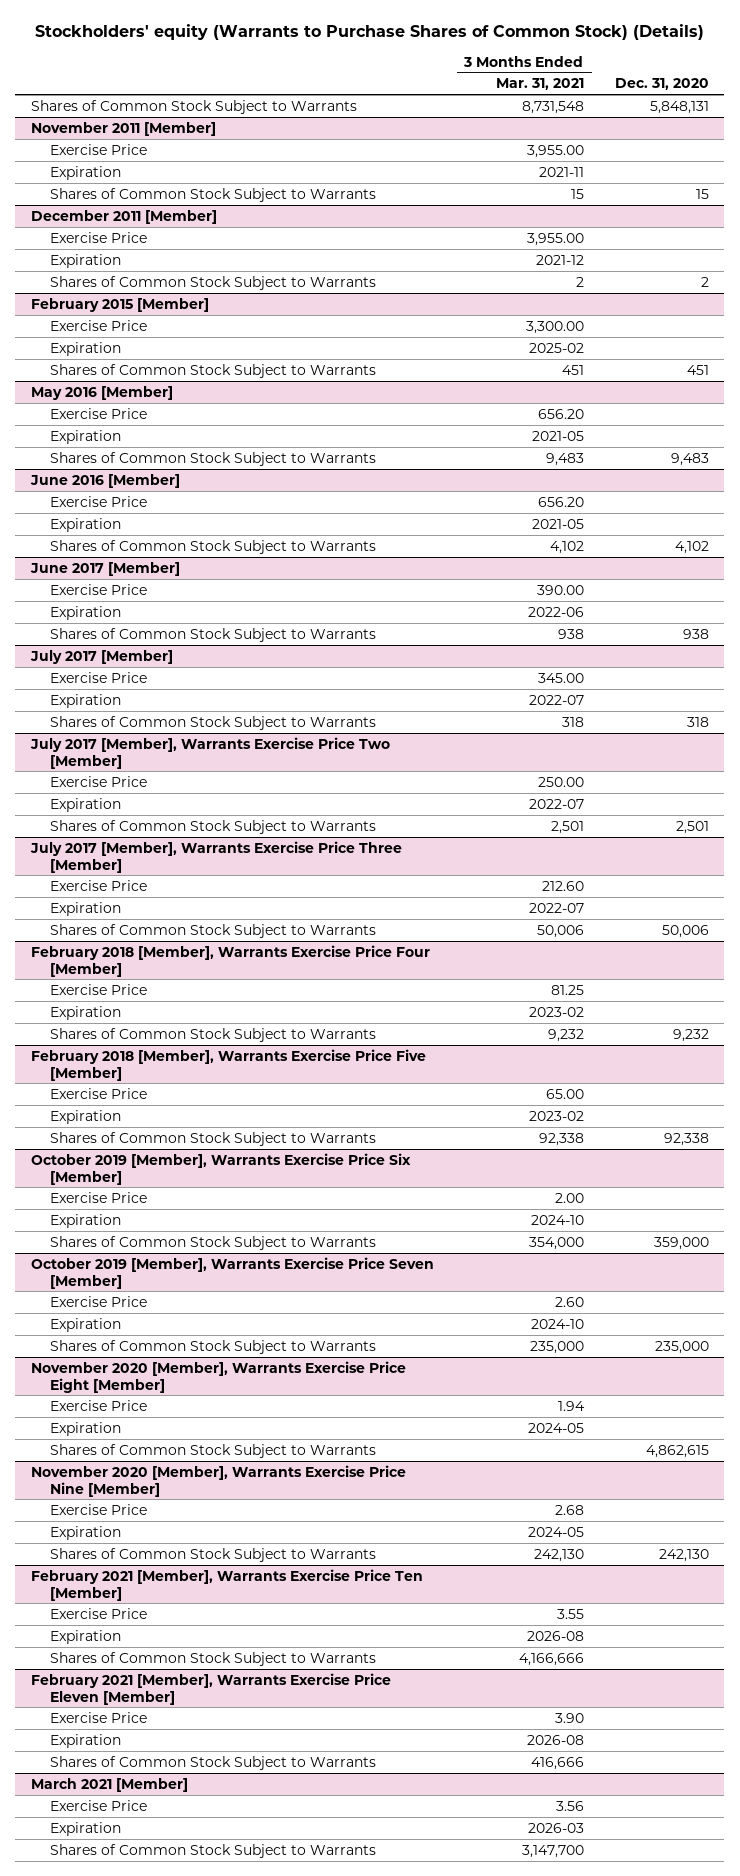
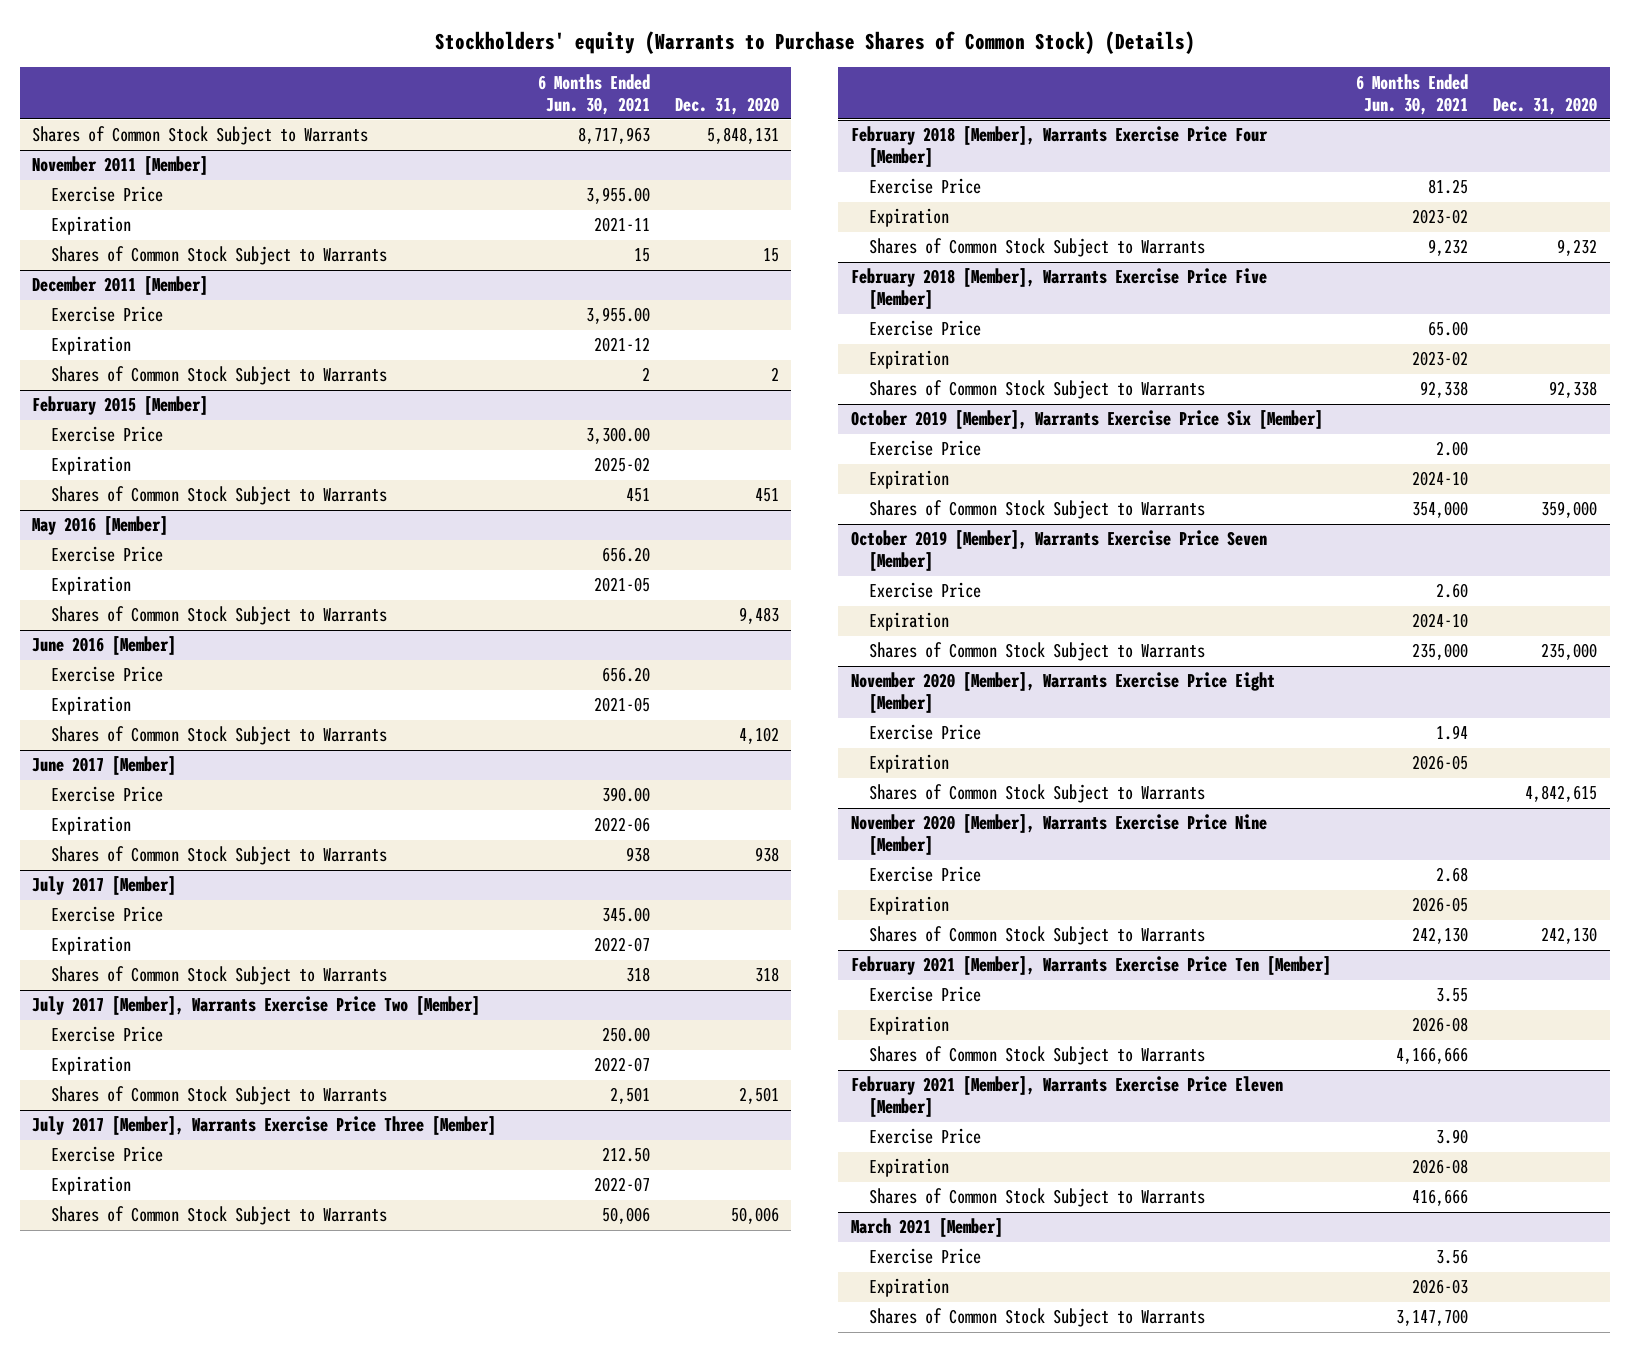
- | 3 Months Ended Mar. 31, 2021 | Dec. 31, 2020
+ | 6 Months Ended Jun. 30, 2021 | Dec. 31, 2020
@ November 2020 [Member], Warrants Exercise Price Eight [Member]
- Shares of Common Stock Subject to Warrants | | 4,862,615
+ Shares of Common Stock Subject to Warrants | | 4,842,615

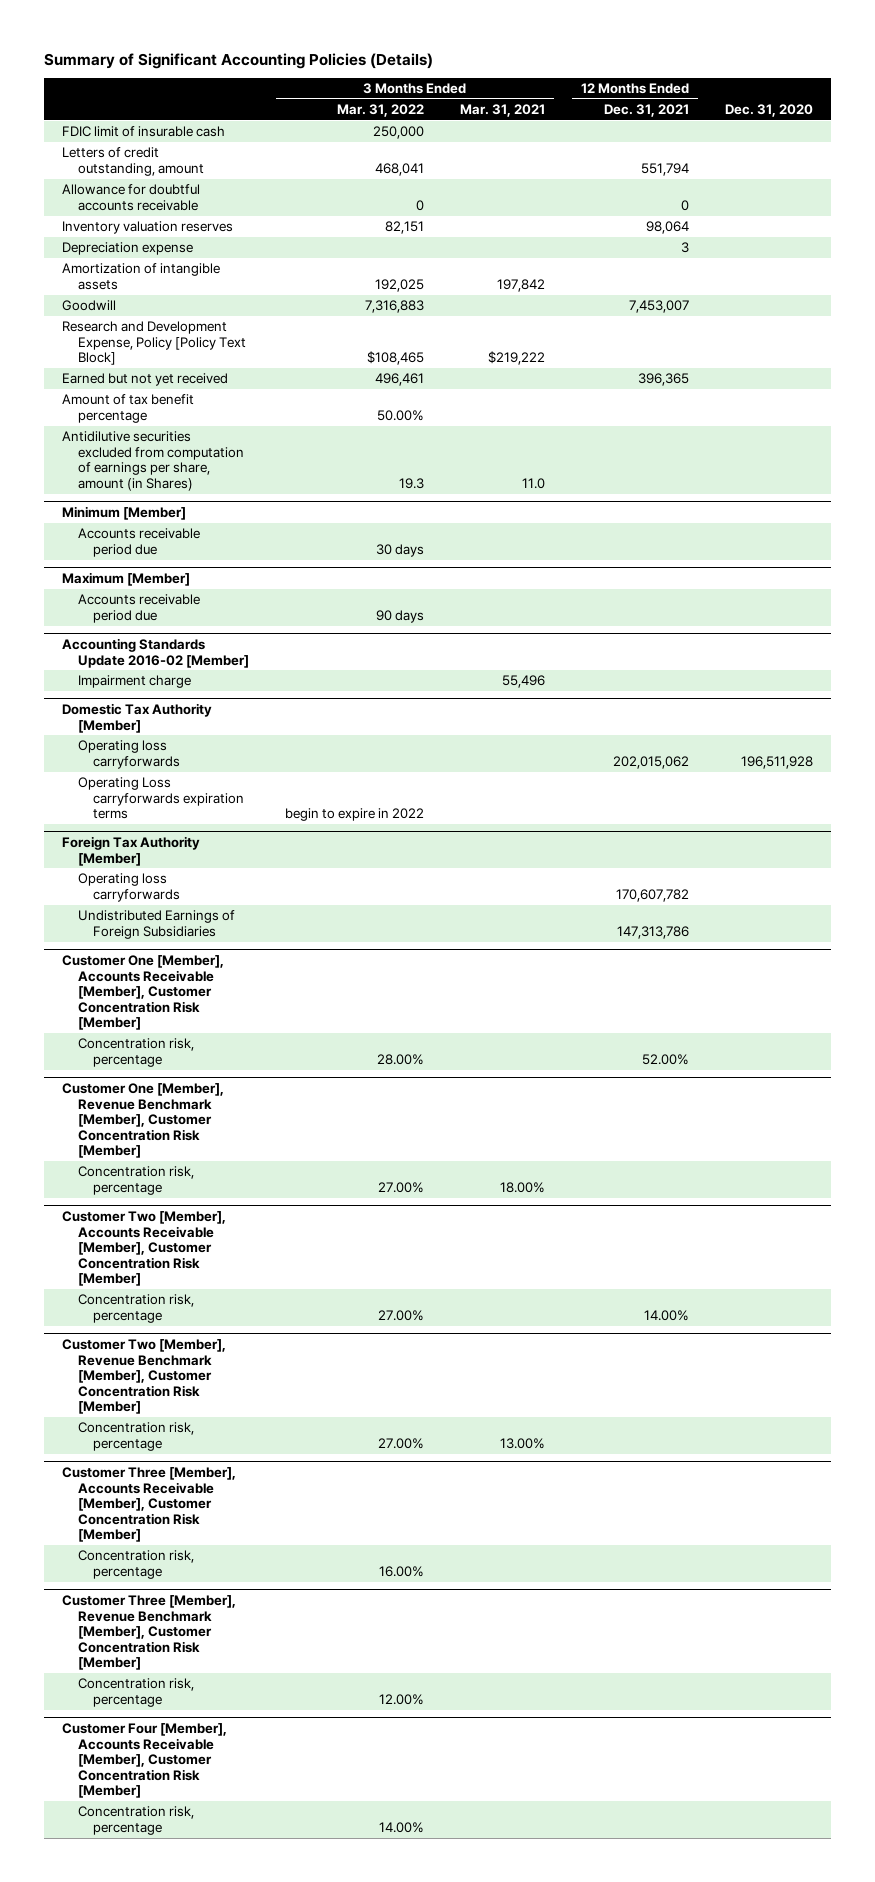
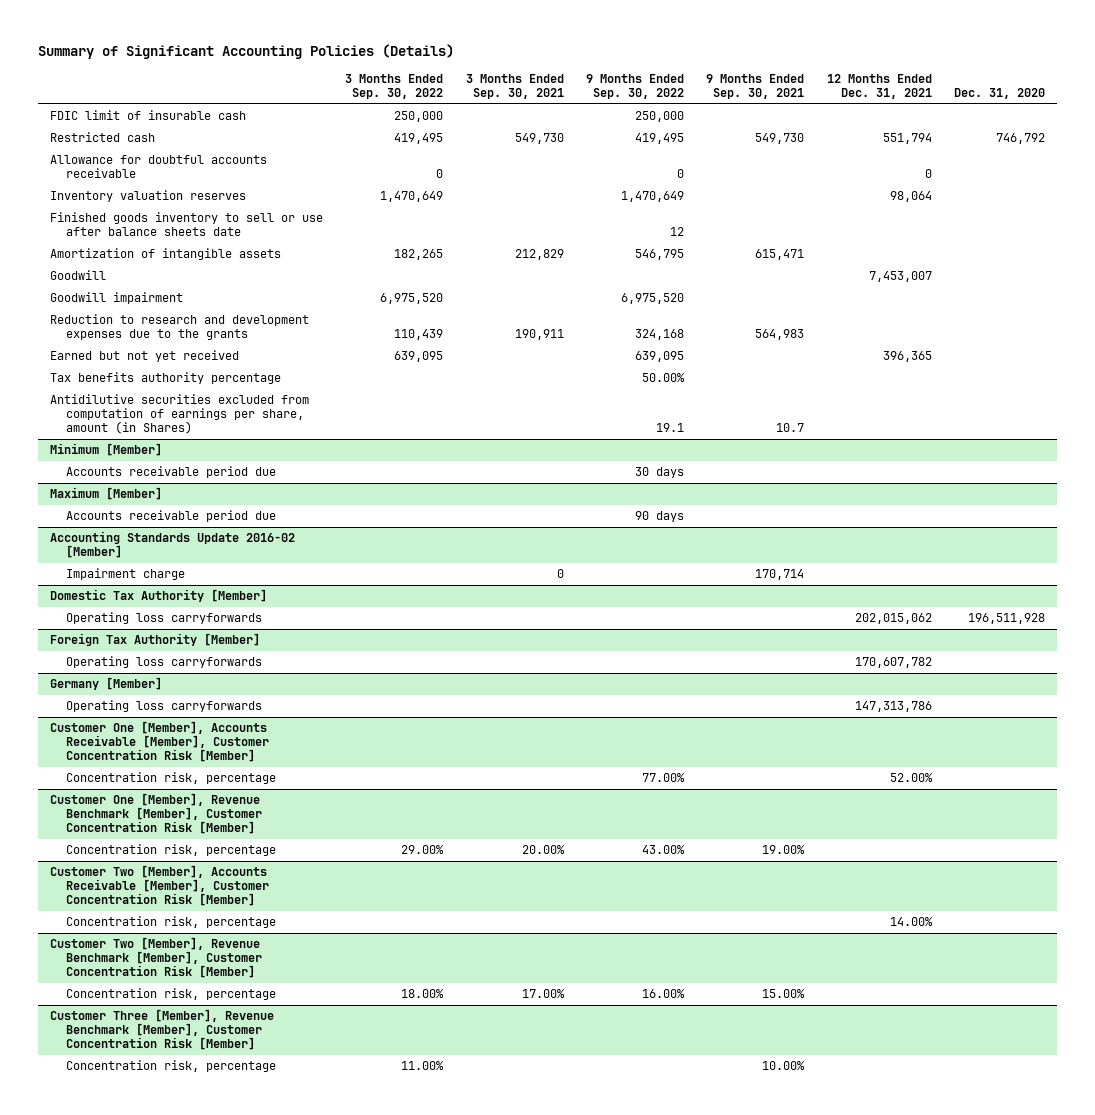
- | 3 Months Ended Mar. 31, 2022 | 3 Months Ended Mar. 31, 2021 | 12 Months Ended Dec. 31, 2021 | Dec. 31, 2020
+ | 3 Months Ended Sep. 30, 2022 | 3 Months Ended Sep. 30, 2021 | 9 Months Ended Sep. 30, 2022 | 9 Months Ended Sep. 30, 2021 | 12 Months Ended Dec. 31, 2021 | Dec. 31, 2020
- Letters of credit outstanding, amount | 468,041 | | 551,794 |
+ Restricted cash | 419,495 | 549,730 | 419,495 | 549,730 | 551,794 | 746,792
- Depreciation expense | | | 3 |
+ Finished goods inventory to sell or use after balance sheets date | | | 12 | | |
- Research and Development Expense, Policy [Policy Text Block] | $108,465 | $219,222 | |
+ Goodwill impairment | 6,975,520 | | 6,975,520 | | |
+ Reduction to research and development expenses due to the grants | 110,439 | 190,911 | 324,168 | 564,983 | |
- Amount of tax benefit percentage | 50.00% | | |
+ Tax benefits authority percentage | | | 50.00% | | |
@ Domestic Tax Authority [Member]
- Operating Loss carryforwards expiration terms | begin to expire in 2022 | | |
@ Foreign Tax Authority [Member]
- Undistributed Earnings of Foreign Subsidiaries | | | 147,313,786 |
+ Germany [Member]
+ Operating loss carryforwards | | | | | 147,313,786 |
- Customer Three [Member], Accounts Receivable [Member], Customer Concentration Risk [Member]
- Concentration risk, percentage | 16.00% | | |
- Customer Four [Member], Accounts Receivable [Member], Customer Concentration Risk [Member]
- Concentration risk, percentage | 14.00% | | |

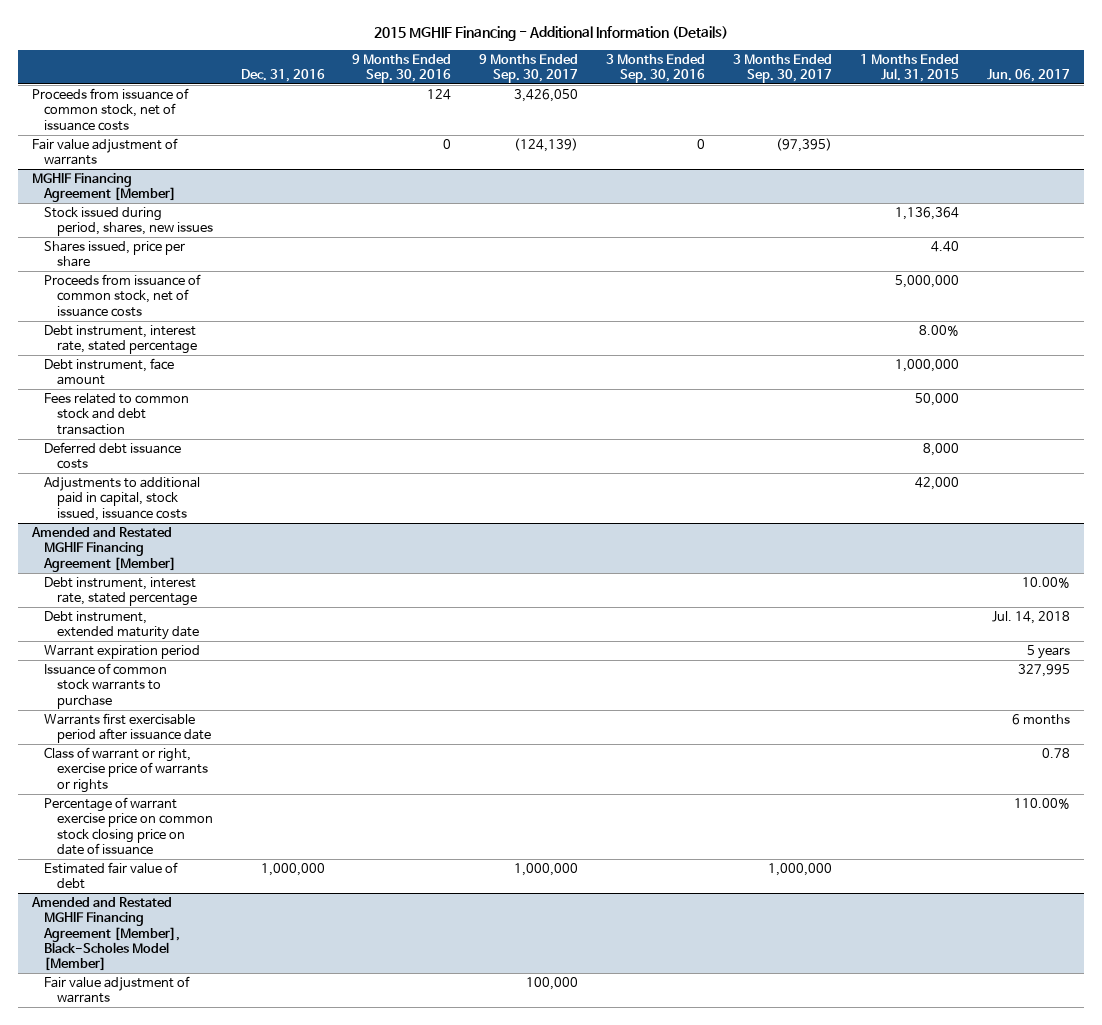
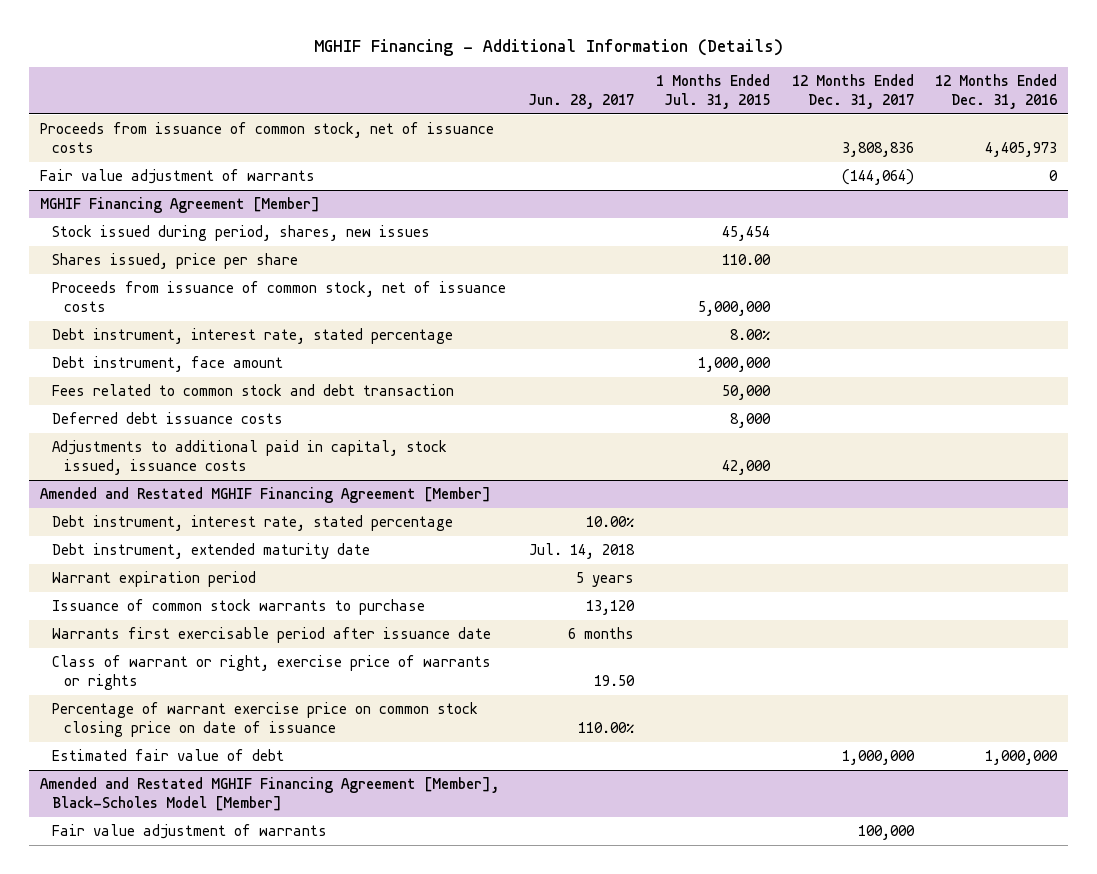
- 2015 MGHIF Financing - Additional Information (Details)
+ MGHIF Financing - Additional Information (Details)
- | Dec. 31, 2016 | 9 Months Ended Sep. 30, 2016 | 9 Months Ended Sep. 30, 2017 | 3 Months Ended Sep. 30, 2016 | 3 Months Ended Sep. 30, 2017 | 1 Months Ended Jul. 31, 2015 | Jun. 06, 2017
+ | Jun. 28, 2017 | 1 Months Ended Jul. 31, 2015 | 12 Months Ended Dec. 31, 2017 | 12 Months Ended Dec. 31, 2016
@ MGHIF Financing Agreement [Member]
- Stock issued during period, shares, new issues | | | | | | 1,136,364 |
- Shares issued, price per share | | | | | | 4.40 |
+ Stock issued during period, shares, new issues | | 45,454 | |
+ Shares issued, price per share | | 110.00 | |

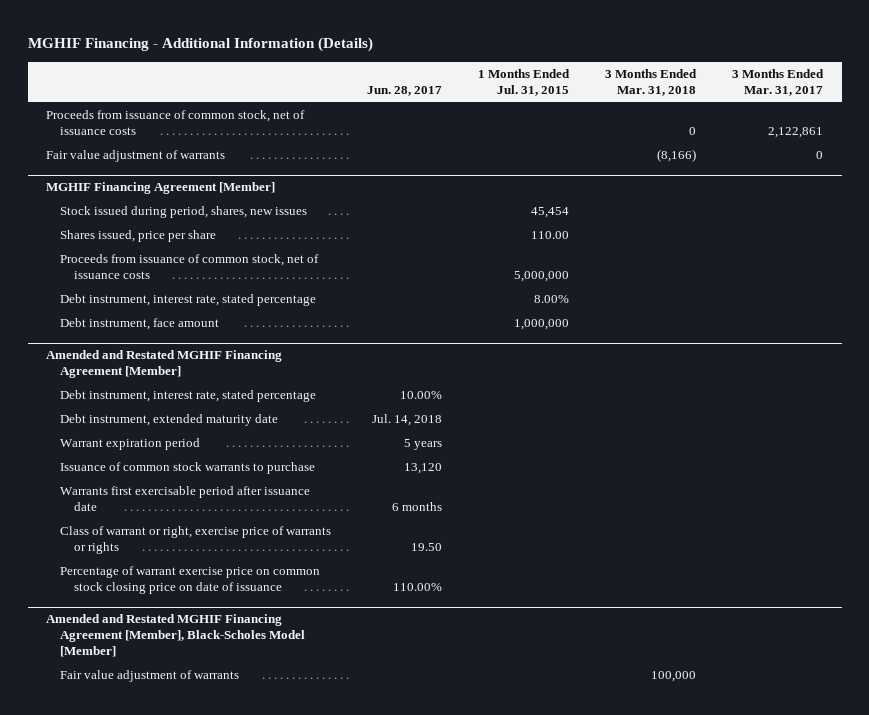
- | Jun. 28, 2017 | 1 Months Ended Jul. 31, 2015 | 12 Months Ended Dec. 31, 2017 | 12 Months Ended Dec. 31, 2016
+ | Jun. 28, 2017 | 1 Months Ended Jul. 31, 2015 | 3 Months Ended Mar. 31, 2018 | 3 Months Ended Mar. 31, 2017
@ MGHIF Financing Agreement [Member]
- Fees related to common stock and debt transaction | | 50,000 | |
- Deferred debt issuance costs | | 8,000 | |
- Adjustments to additional paid in capital, stock issued, issuance costs | | 42,000 | |
@ Amended and Restated MGHIF Financing Agreement [Member]
- Estimated fair value of debt | | | 1,000,000 | 1,000,000

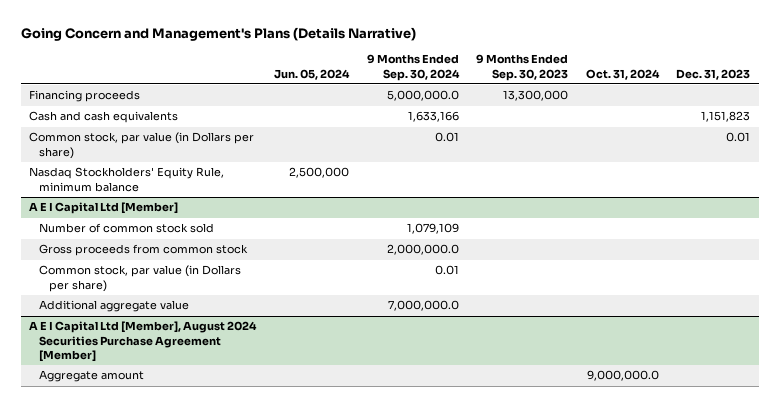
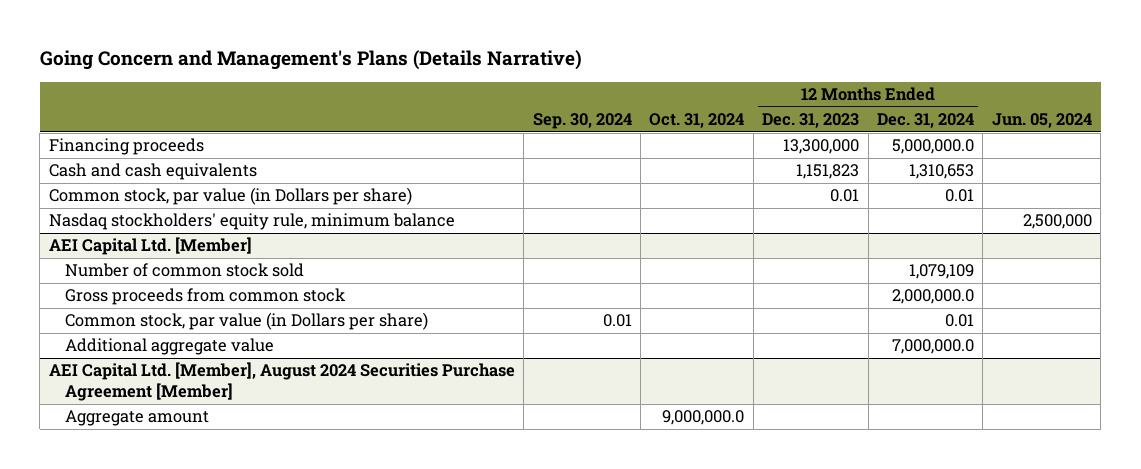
- | Jun. 05, 2024 | 9 Months Ended Sep. 30, 2024 | 9 Months Ended Sep. 30, 2023 | Oct. 31, 2024 | Dec. 31, 2023
+ | Sep. 30, 2024 | Oct. 31, 2024 | 12 Months Ended Dec. 31, 2023 | 12 Months Ended Dec. 31, 2024 | Jun. 05, 2024
- Nasdaq Stockholders' Equity Rule, minimum balance | 2,500,000 | | | |
- A E I Capital Ltd [Member]
+ Nasdaq stockholders' equity rule, minimum balance | | | | | 2,500,000
+ AEI Capital Ltd. [Member]
- A E I Capital Ltd [Member], August 2024 Securities Purchase Agreement [Member]
+ AEI Capital Ltd. [Member], August 2024 Securities Purchase Agreement [Member]

